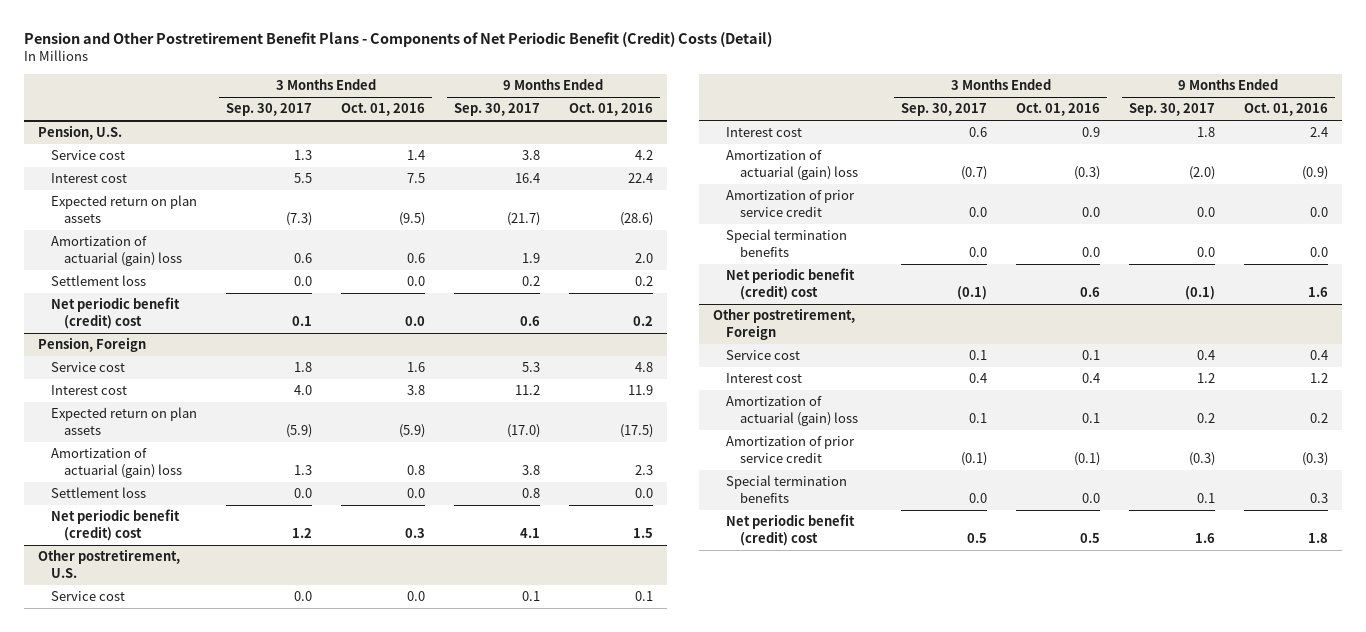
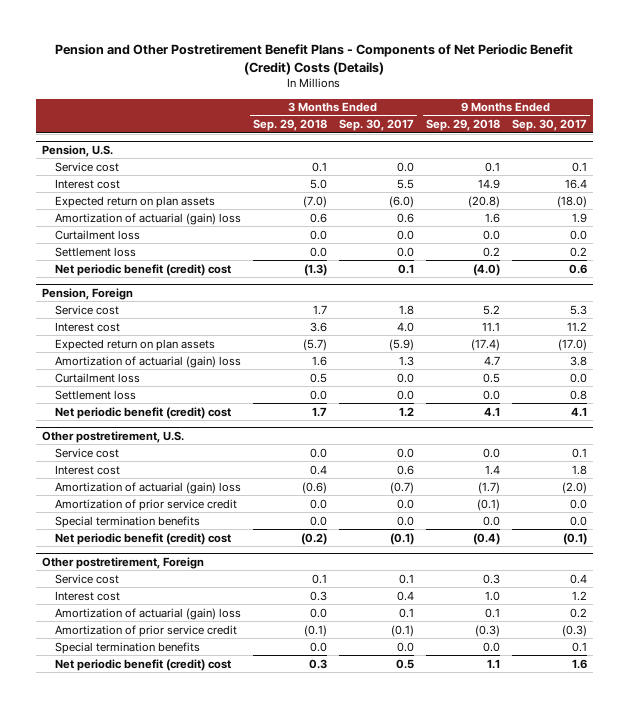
- Pension and Other Postretirement Benefit Plans - Components of Net Periodic Benefit (Credit) Costs (Detail)
+ Pension and Other Postretirement Benefit Plans - Components of Net Periodic Benefit (Credit) Costs (Details)
- | 3 Months Ended Sep. 30, 2017 | 3 Months Ended Oct. 01, 2016 | 9 Months Ended Sep. 30, 2017 | 9 Months Ended Oct. 01, 2016
+ | 3 Months Ended Sep. 29, 2018 | 3 Months Ended Sep. 30, 2017 | 9 Months Ended Sep. 29, 2018 | 9 Months Ended Sep. 30, 2017
@ Pension, U.S.
- Service cost | 1.3 | 1.4 | 3.8 | 4.2
+ Service cost | 0.1 | 0.0 | 0.1 | 0.1
- Expected return on plan assets | (7.3) | (9.5) | (21.7) | (28.6)
+ Expected return on plan assets | (7.0) | (6.0) | (20.8) | (18.0)
+ Curtailment loss | 0.0 | 0.0 | 0.0 | 0.0
@ Pension, Foreign
+ Curtailment loss | 0.5 | 0.0 | 0.5 | 0.0

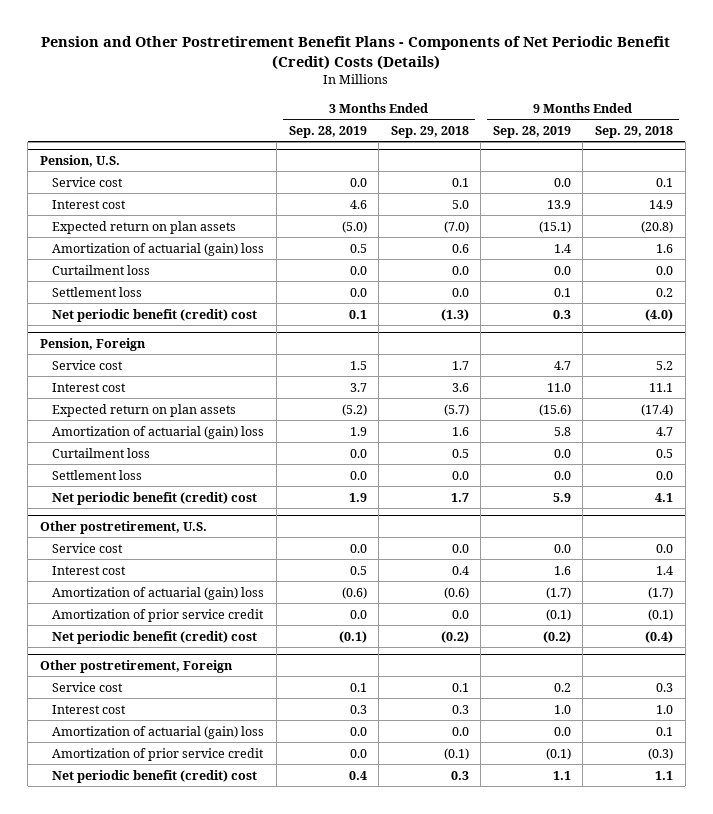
- | 3 Months Ended Sep. 29, 2018 | 3 Months Ended Sep. 30, 2017 | 9 Months Ended Sep. 29, 2018 | 9 Months Ended Sep. 30, 2017
+ | 3 Months Ended Sep. 28, 2019 | 3 Months Ended Sep. 29, 2018 | 9 Months Ended Sep. 28, 2019 | 9 Months Ended Sep. 29, 2018
@ Other postretirement, U.S.
- Special termination benefits | 0.0 | 0.0 | 0.0 | 0.0
@ Other postretirement, Foreign
- Special termination benefits | 0.0 | 0.0 | 0.0 | 0.1

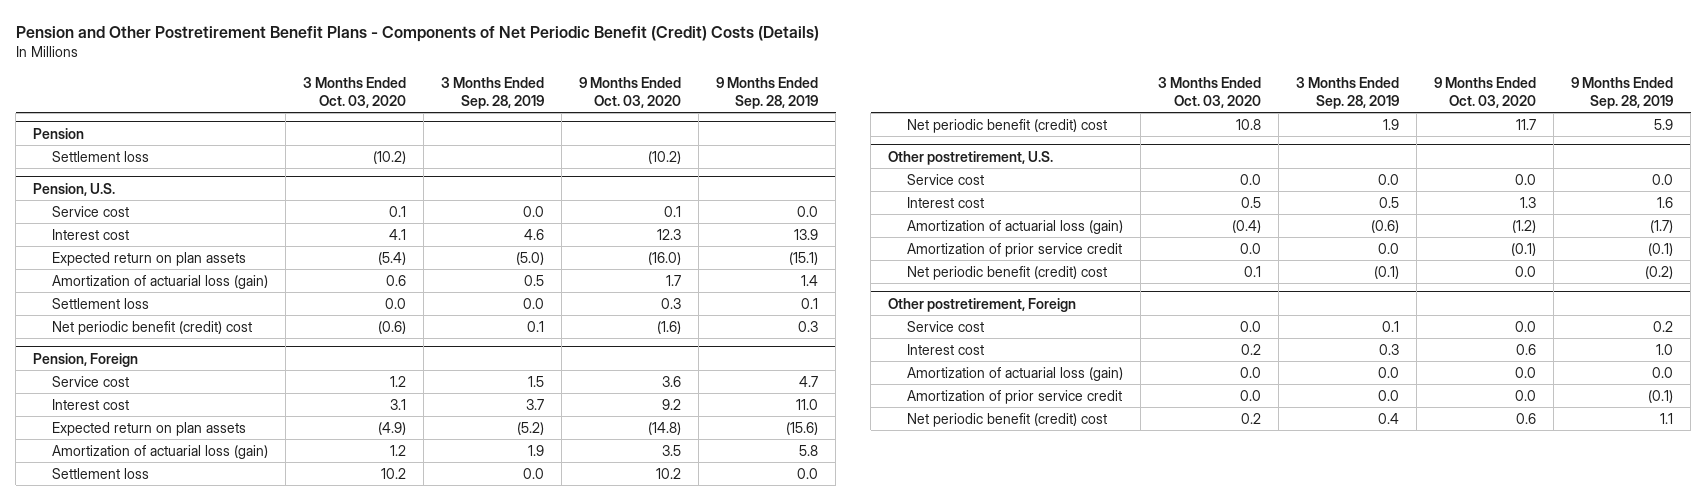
- | 3 Months Ended Sep. 28, 2019 | 3 Months Ended Sep. 29, 2018 | 9 Months Ended Sep. 28, 2019 | 9 Months Ended Sep. 29, 2018
+ | 3 Months Ended Oct. 03, 2020 | 3 Months Ended Sep. 28, 2019 | 9 Months Ended Oct. 03, 2020 | 9 Months Ended Sep. 28, 2019
+ Pension
+ Settlement loss | (10.2) | | (10.2) |
@ Pension, U.S.
- Amortization of actuarial (gain) loss | 0.5 | 0.6 | 1.4 | 1.6
- Curtailment loss | 0.0 | 0.0 | 0.0 | 0.0
+ Amortization of actuarial loss (gain) | 0.6 | 0.5 | 1.7 | 1.4
@ Pension, Foreign
- Amortization of actuarial (gain) loss | 1.9 | 1.6 | 5.8 | 4.7
- Curtailment loss | 0.0 | 0.5 | 0.0 | 0.5
+ Amortization of actuarial loss (gain) | 1.2 | 1.9 | 3.5 | 5.8
@ Other postretirement, U.S.
- Amortization of actuarial (gain) loss | (0.6) | (0.6) | (1.7) | (1.7)
+ Amortization of actuarial loss (gain) | (0.4) | (0.6) | (1.2) | (1.7)
@ Other postretirement, Foreign
- Amortization of actuarial (gain) loss | 0.0 | 0.0 | 0.0 | 0.1
+ Amortization of actuarial loss (gain) | 0.0 | 0.0 | 0.0 | 0.0

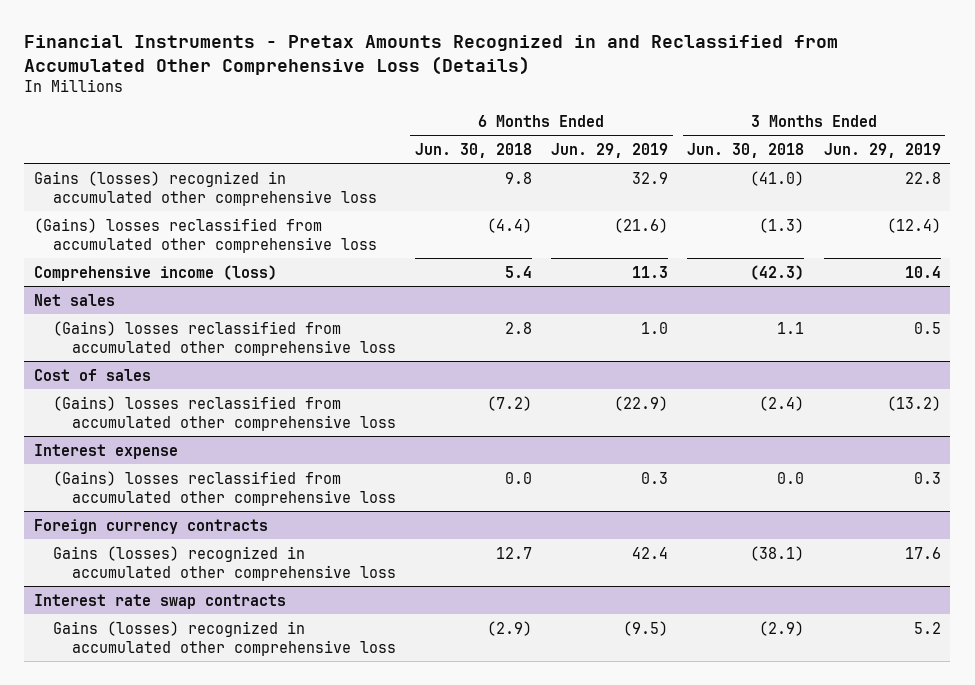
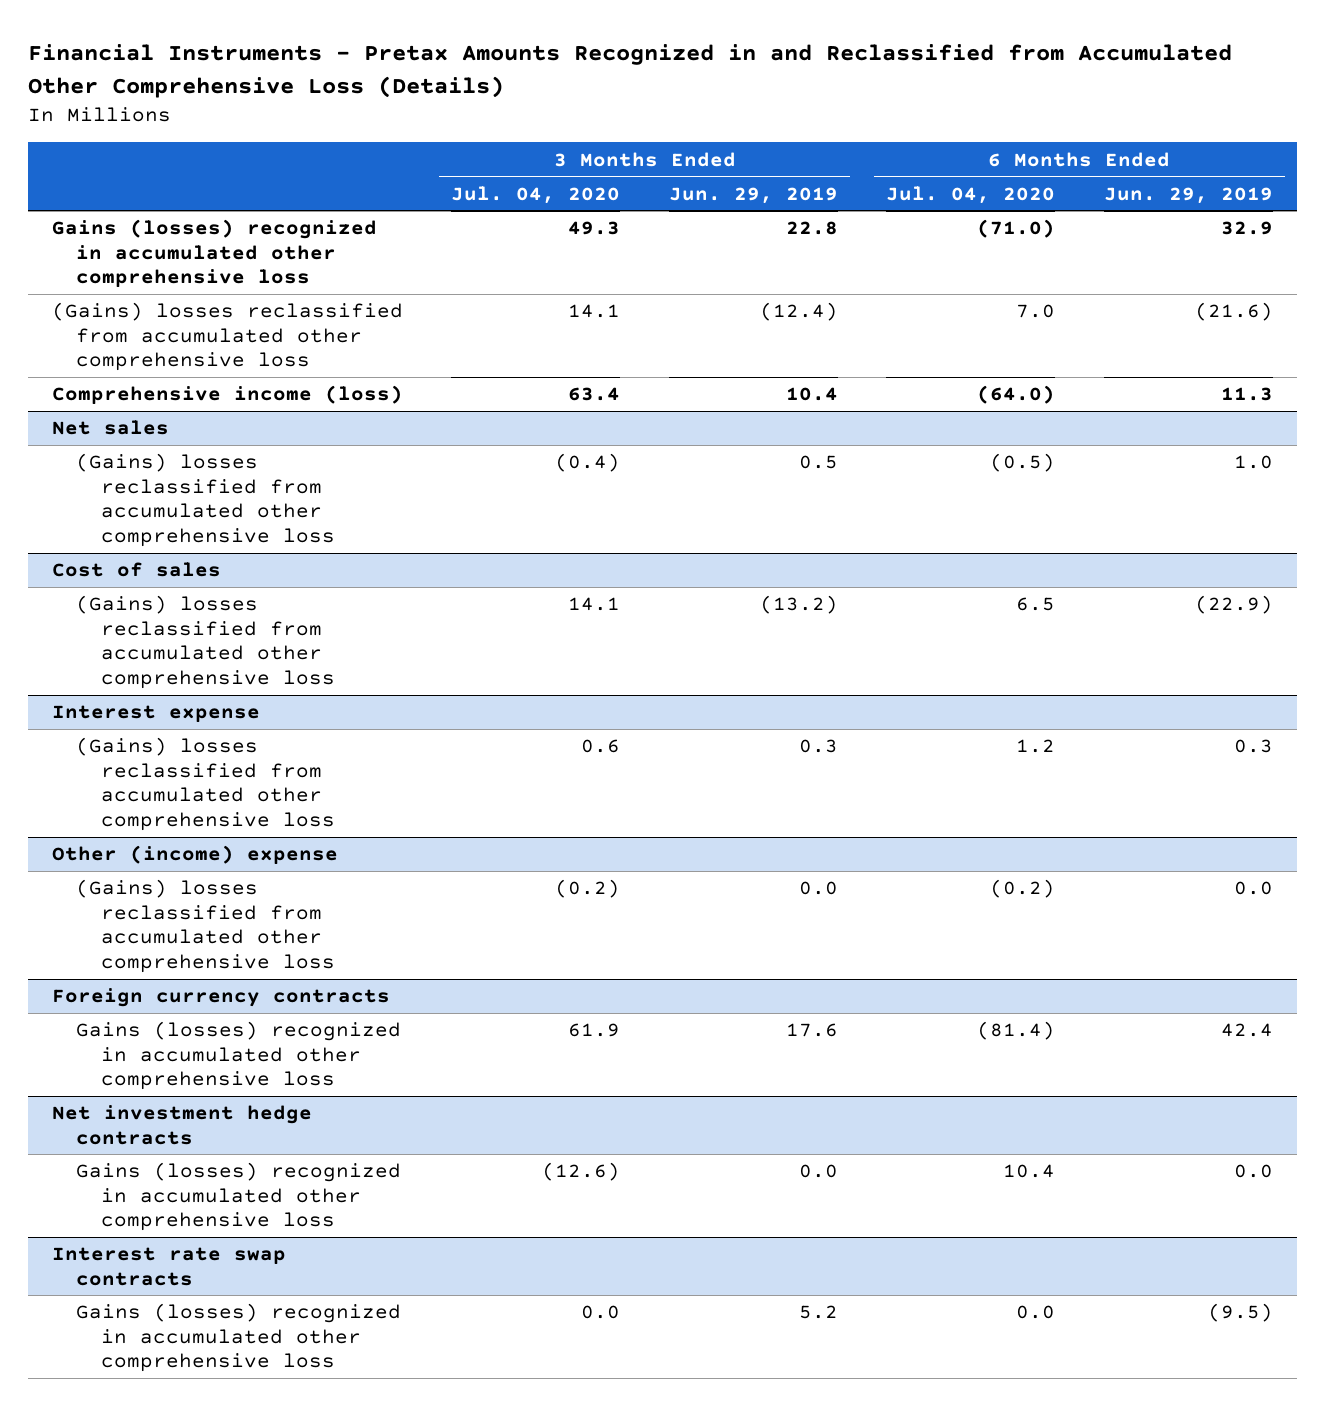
- | 6 Months Ended Jun. 30, 2018 | 6 Months Ended Jun. 29, 2019 | 3 Months Ended Jun. 30, 2018 | 3 Months Ended Jun. 29, 2019
+ | 3 Months Ended Jul. 04, 2020 | 3 Months Ended Jun. 29, 2019 | 6 Months Ended Jul. 04, 2020 | 6 Months Ended Jun. 29, 2019
+ Other (income) expense
+ (Gains) losses reclassified from accumulated other comprehensive loss | (0.2) | 0.0 | (0.2) | 0.0
+ Net investment hedge contracts
+ Gains (losses) recognized in accumulated other comprehensive loss | (12.6) | 0.0 | 10.4 | 0.0

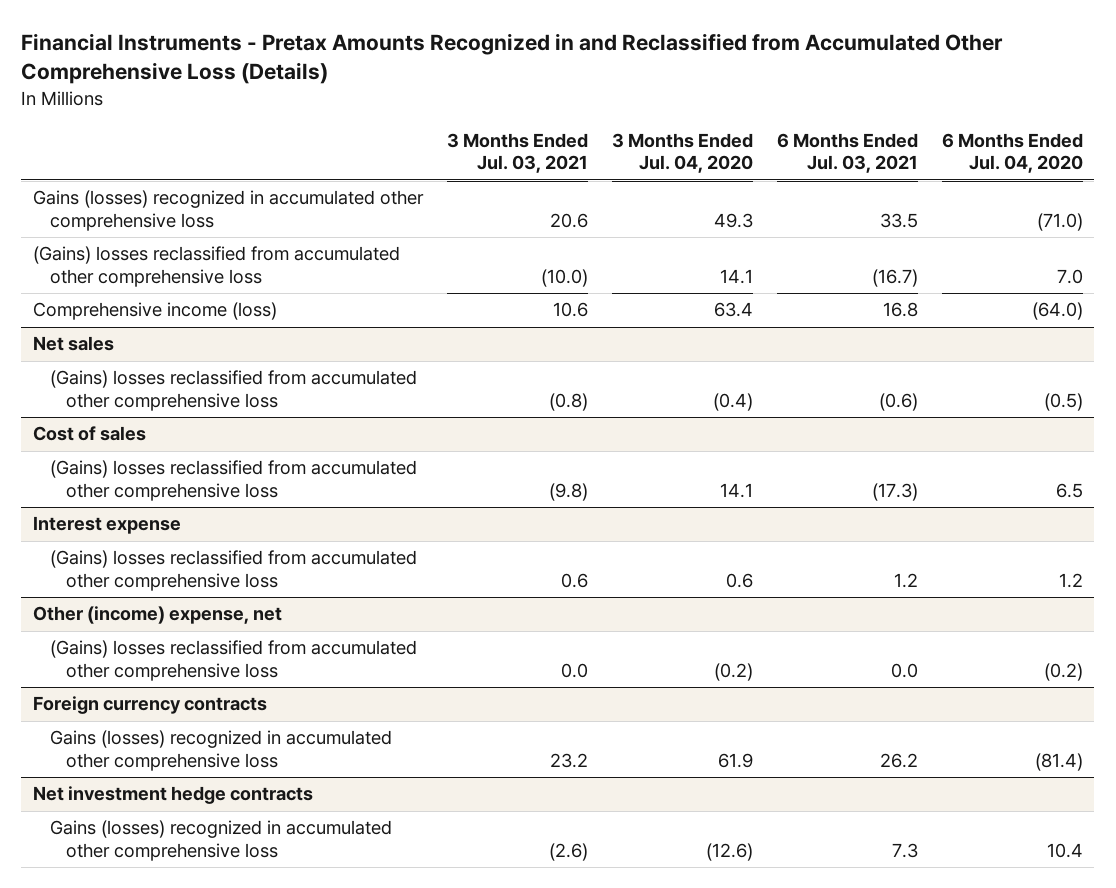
- | 3 Months Ended Jul. 04, 2020 | 3 Months Ended Jun. 29, 2019 | 6 Months Ended Jul. 04, 2020 | 6 Months Ended Jun. 29, 2019
+ | 3 Months Ended Jul. 03, 2021 | 3 Months Ended Jul. 04, 2020 | 6 Months Ended Jul. 03, 2021 | 6 Months Ended Jul. 04, 2020
- Other (income) expense
+ Other (income) expense, net
- Interest rate swap contracts
- Gains (losses) recognized in accumulated other comprehensive loss | 0.0 | 5.2 | 0.0 | (9.5)

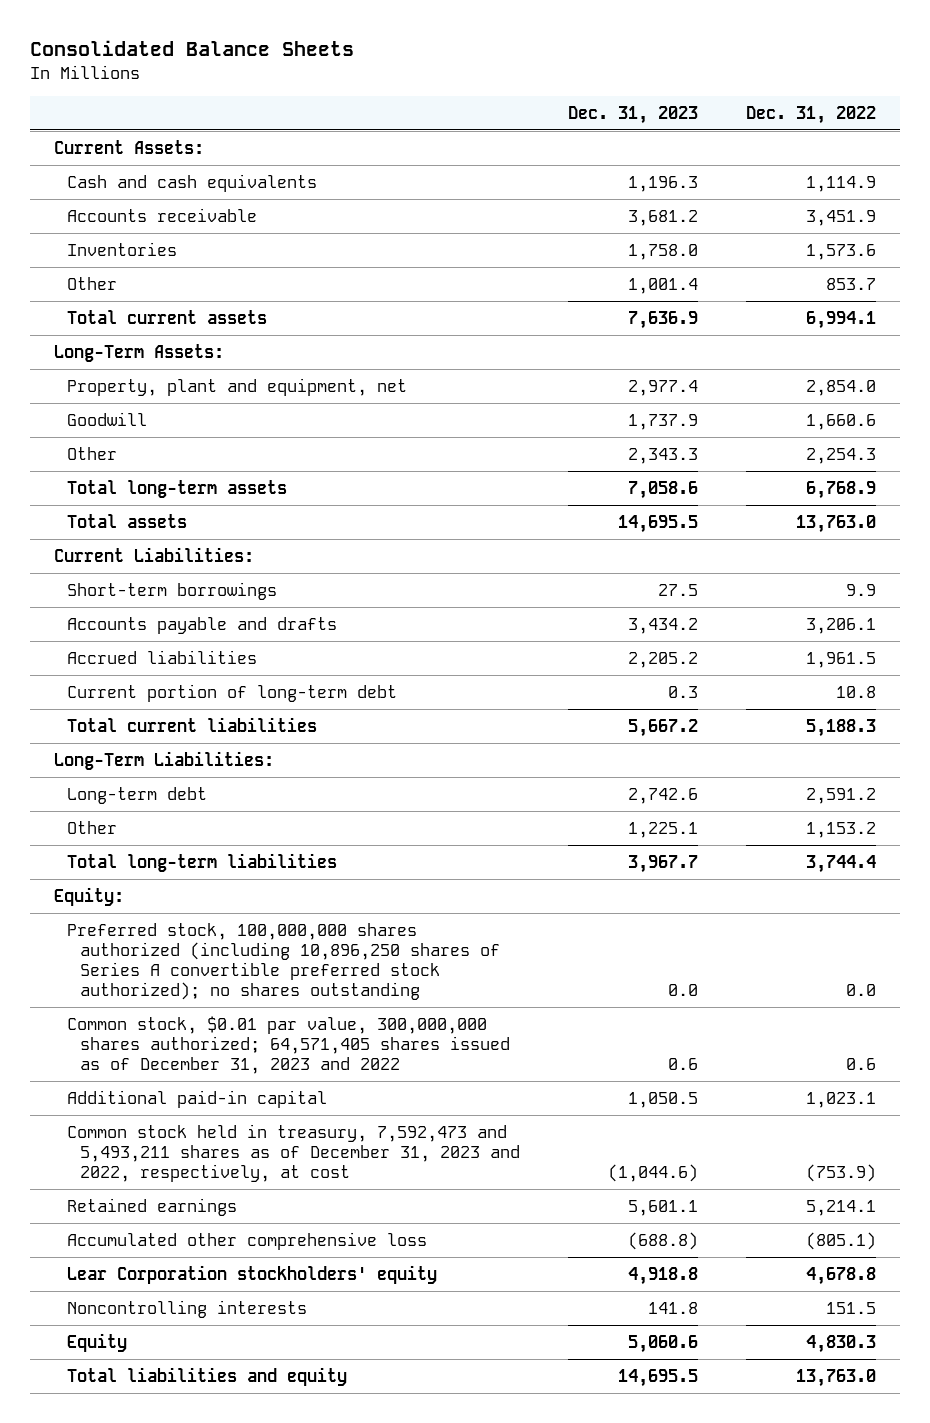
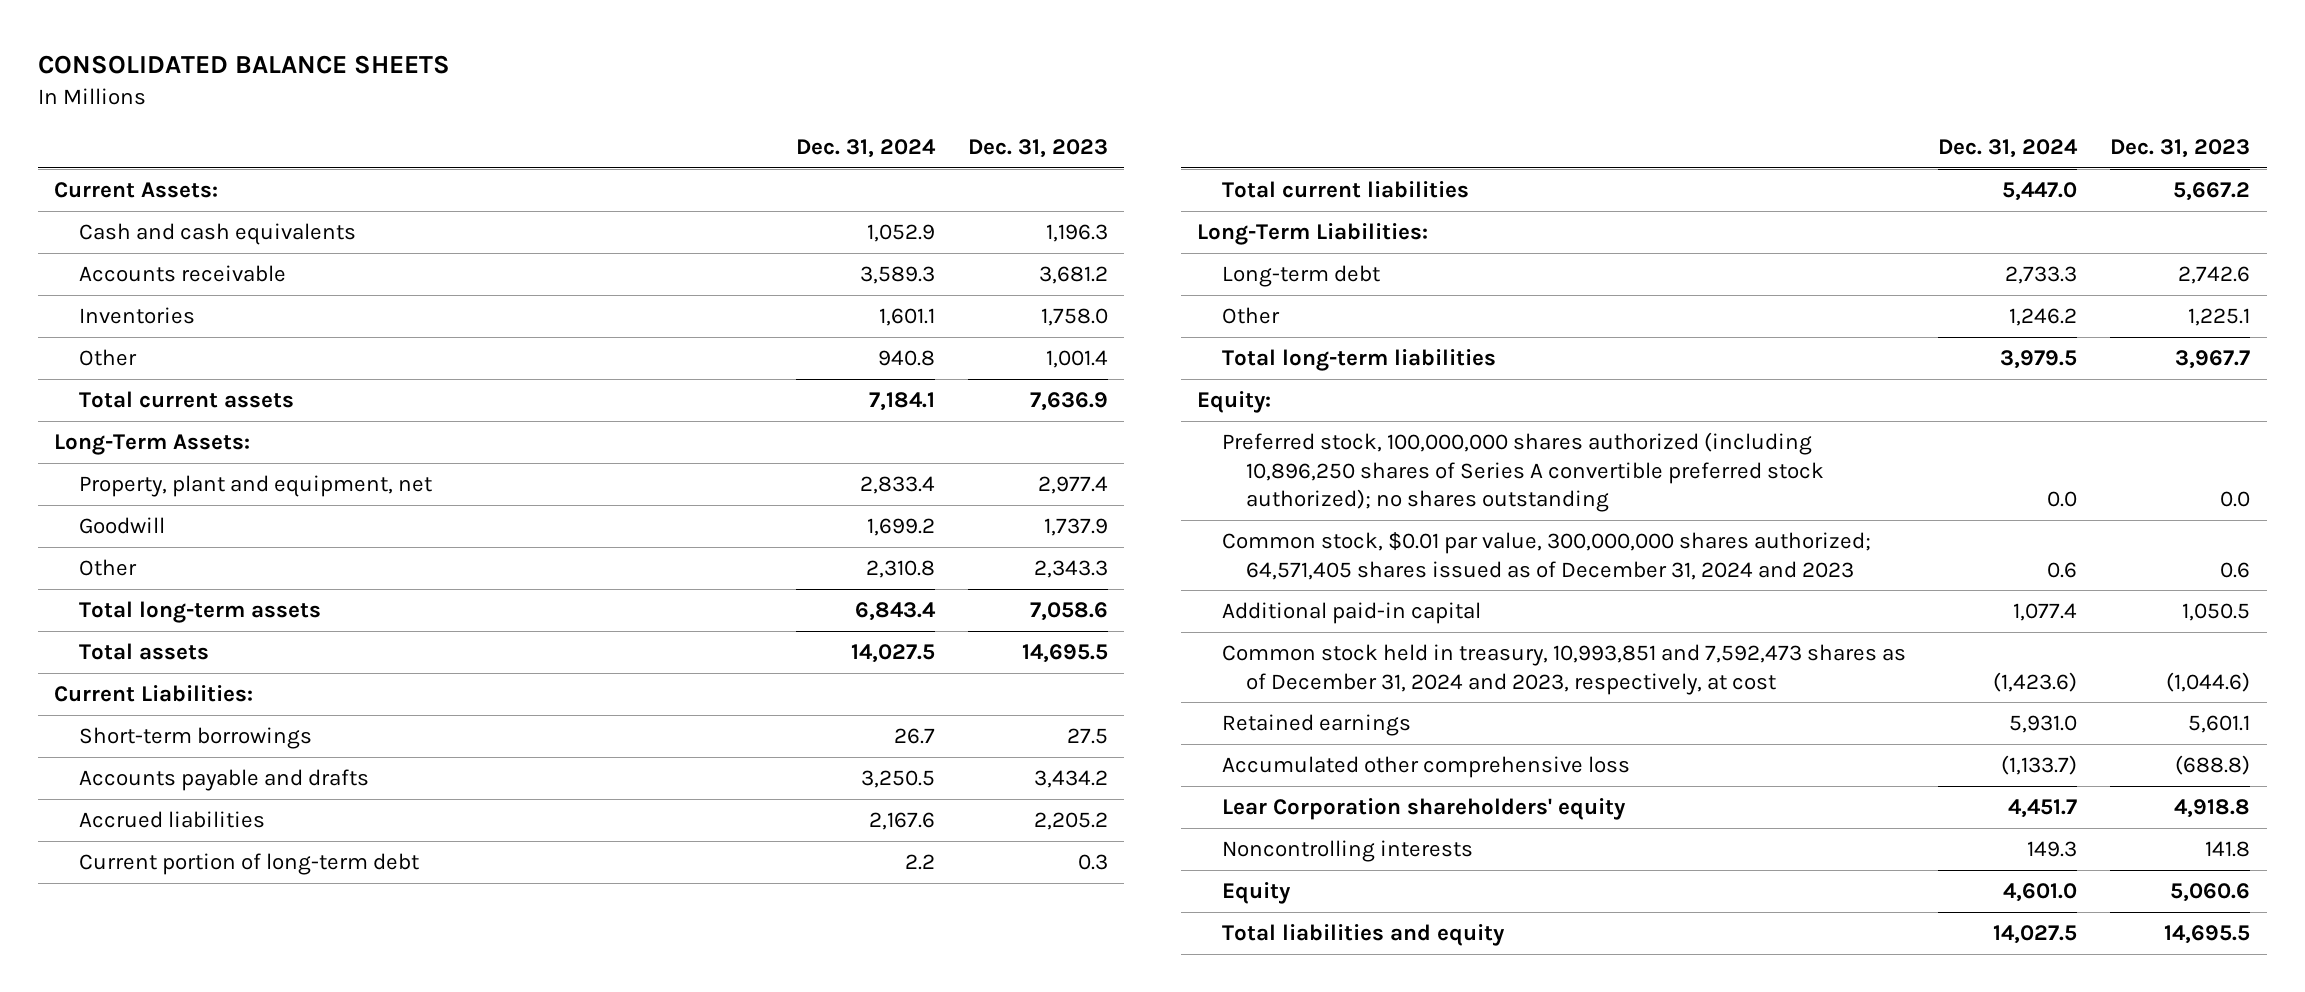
- Consolidated Balance Sheets
+ CONSOLIDATED BALANCE SHEETS
- | Dec. 31, 2023 | Dec. 31, 2022
+ | Dec. 31, 2024 | Dec. 31, 2023
- Common stock, $0.01 par value, 300,000,000 shares authorized; 64,571,405 shares issued as of December 31, 2023 and 2022 | 0.6 | 0.6
+ Common stock, $0.01 par value, 300,000,000 shares authorized; 64,571,405 shares issued as of December 31, 2024 and 2023 | 0.6 | 0.6
- Common stock held in treasury, 7,592,473 and 5,493,211 shares as of December 31, 2023 and 2022, respectively, at cost | (1,044.6) | (753.9)
+ Common stock held in treasury, 10,993,851 and 7,592,473 shares as of December 31, 2024 and 2023, respectively, at cost | (1,423.6) | (1,044.6)
- Lear Corporation stockholders' equity | 4,918.8 | 4,678.8
+ Lear Corporation shareholders' equity | 4,451.7 | 4,918.8

